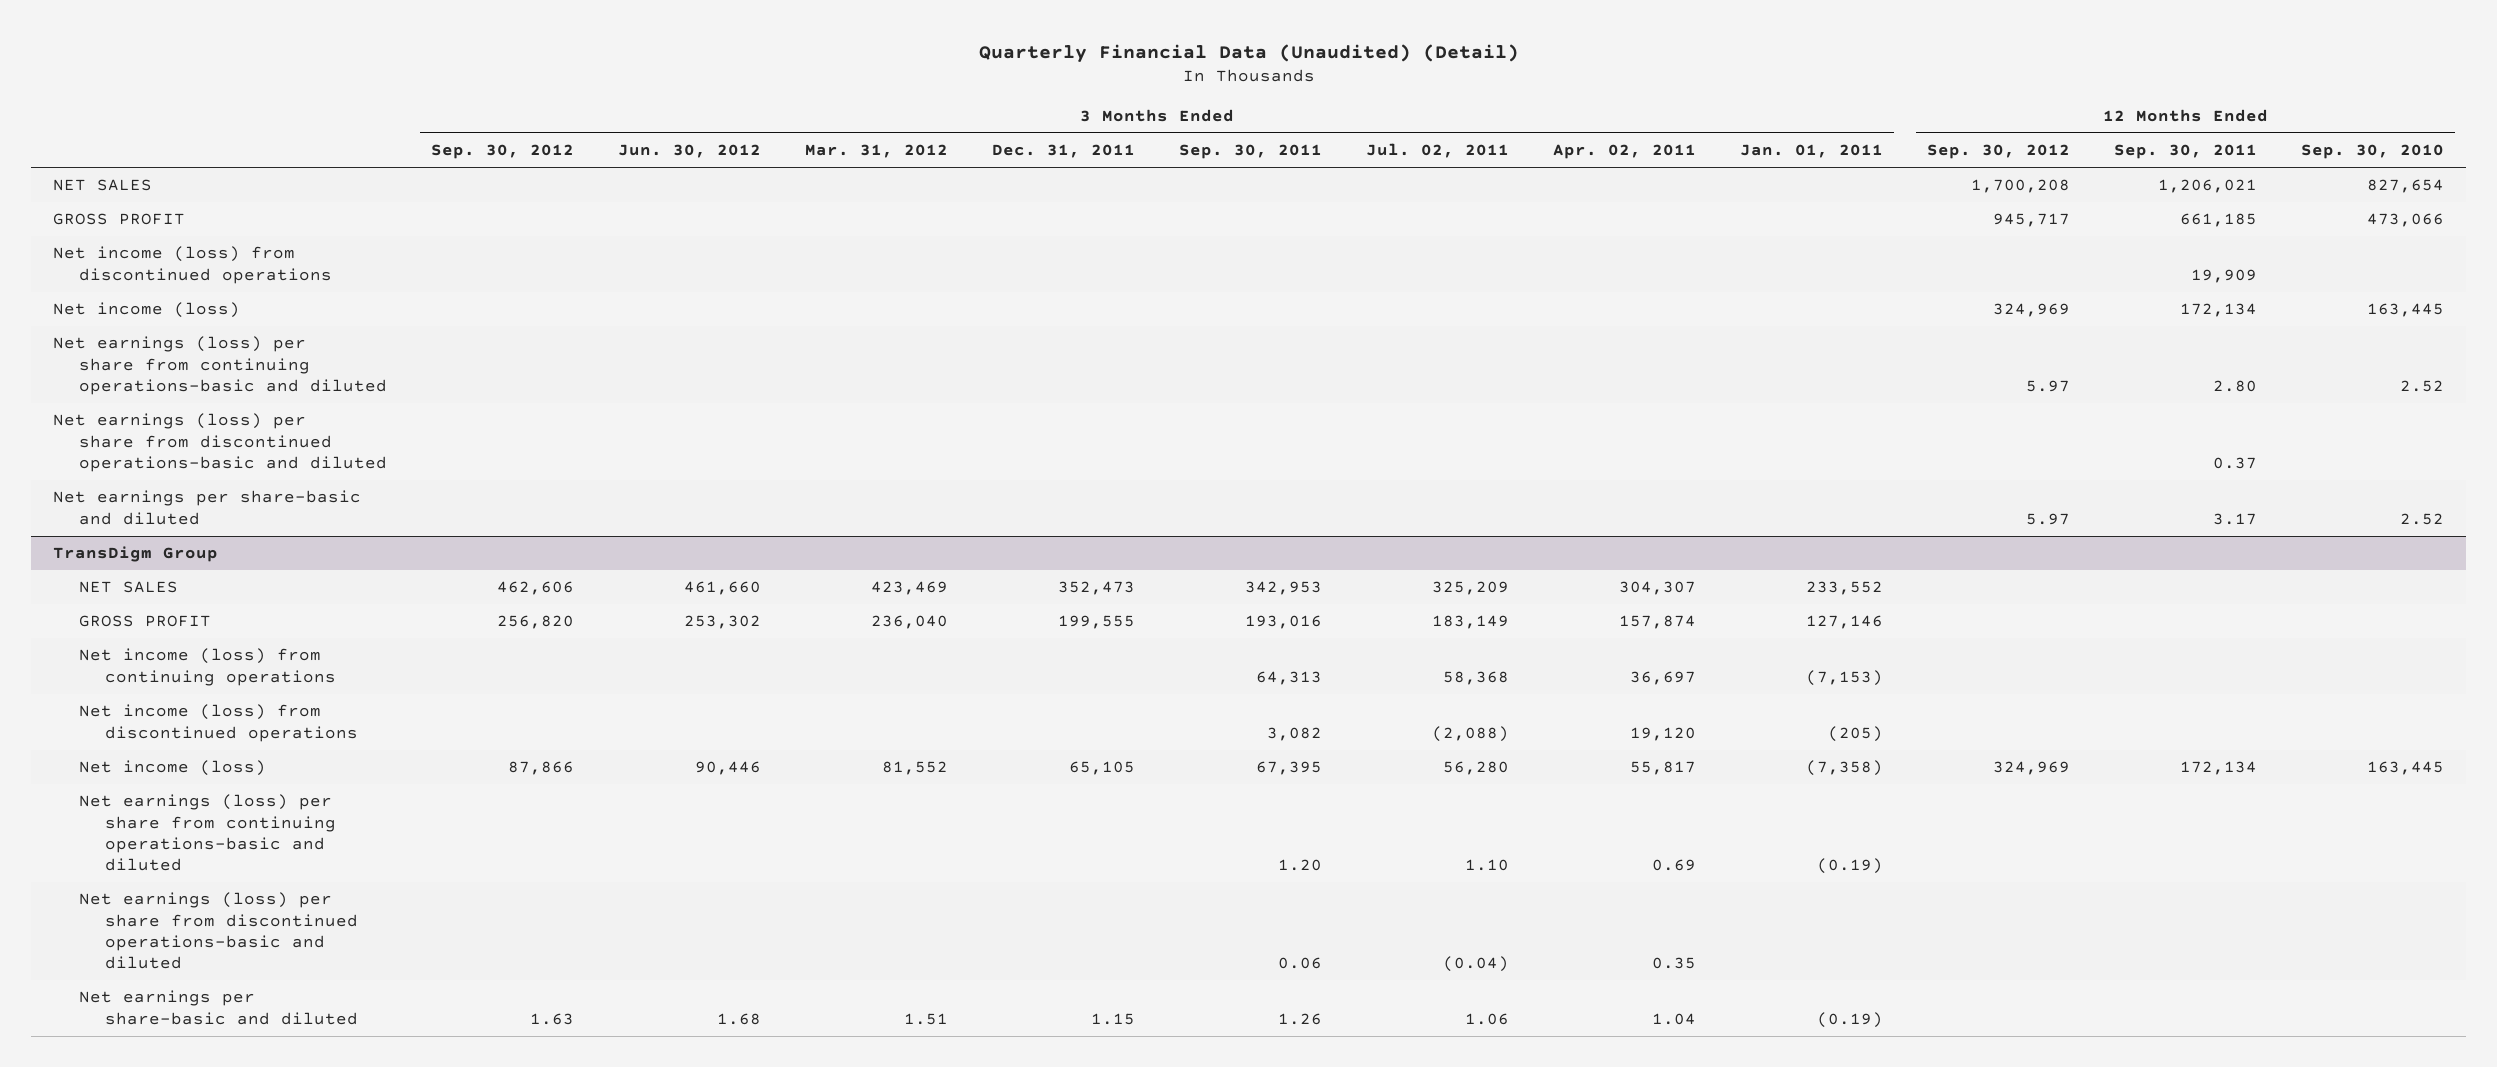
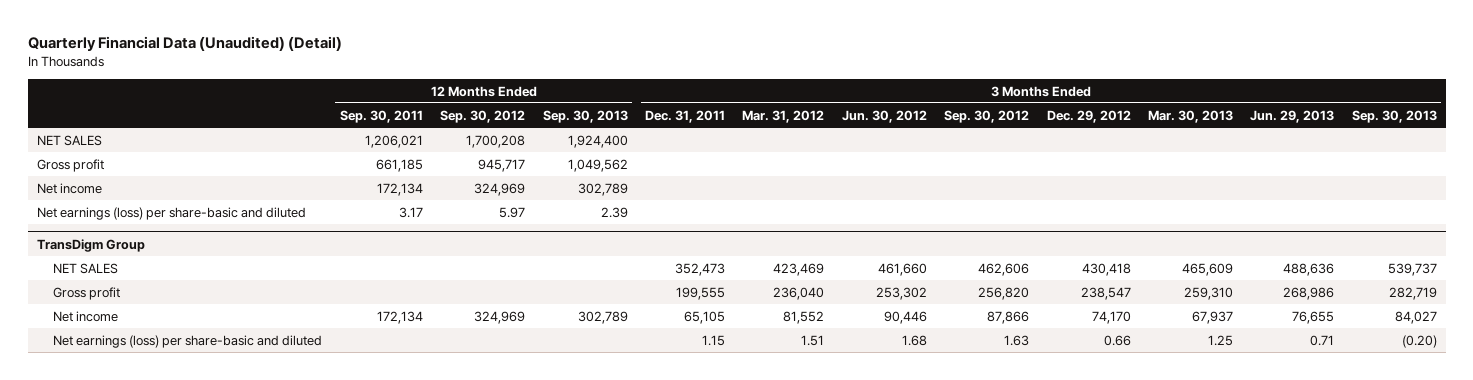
- | 3 Months Ended Sep. 30, 2012 | 3 Months Ended Jun. 30, 2012 | 3 Months Ended Mar. 31, 2012 | 3 Months Ended Dec. 31, 2011 | 3 Months Ended Sep. 30, 2011 | 3 Months Ended Jul. 02, 2011 | 3 Months Ended Apr. 02, 2011 | 3 Months Ended Jan. 01, 2011 | 12 Months Ended Sep. 30, 2012 | 12 Months Ended Sep. 30, 2011 | 12 Months Ended Sep. 30, 2010
+ | 12 Months Ended Sep. 30, 2011 | 12 Months Ended Sep. 30, 2012 | 12 Months Ended Sep. 30, 2013 | 3 Months Ended Dec. 31, 2011 | 3 Months Ended Mar. 31, 2012 | 3 Months Ended Jun. 30, 2012 | 3 Months Ended Sep. 30, 2012 | 3 Months Ended Dec. 29, 2012 | 3 Months Ended Mar. 30, 2013 | 3 Months Ended Jun. 29, 2013 | 3 Months Ended Sep. 30, 2013
- GROSS PROFIT | | | | | | | | | 945,717 | 661,185 | 473,066
- Net income (loss) from discontinued operations | | | | | | | | | | 19,909 |
- Net income (loss) | | | | | | | | | 324,969 | 172,134 | 163,445
- Net earnings (loss) per share from continuing operations-basic and diluted | | | | | | | | | 5.97 | 2.80 | 2.52
- Net earnings (loss) per share from discontinued operations-basic and diluted | | | | | | | | | | 0.37 |
- Net earnings per share-basic and diluted | | | | | | | | | 5.97 | 3.17 | 2.52
+ Gross profit | 661,185 | 945,717 | 1,049,562 | | | | | | | |
+ Net income | 172,134 | 324,969 | 302,789 | | | | | | | |
+ Net earnings (loss) per share-basic and diluted | 3.17 | 5.97 | 2.39 | | | | | | | |
@ TransDigm Group
- GROSS PROFIT | 256,820 | 253,302 | 236,040 | 199,555 | 193,016 | 183,149 | 157,874 | 127,146 | | |
- Net income (loss) from continuing operations | | | | | 64,313 | 58,368 | 36,697 | (7,153) | | |
- Net income (loss) from discontinued operations | | | | | 3,082 | (2,088) | 19,120 | (205) | | |
- Net income (loss) | 87,866 | 90,446 | 81,552 | 65,105 | 67,395 | 56,280 | 55,817 | (7,358) | 324,969 | 172,134 | 163,445
- Net earnings (loss) per share from continuing operations-basic and diluted | | | | | 1.20 | 1.10 | 0.69 | (0.19) | | |
- Net earnings (loss) per share from discontinued operations-basic and diluted | | | | | 0.06 | (0.04) | 0.35 | | | |
- Net earnings per share-basic and diluted | 1.63 | 1.68 | 1.51 | 1.15 | 1.26 | 1.06 | 1.04 | (0.19) | | |
+ Gross profit | | | | 199,555 | 236,040 | 253,302 | 256,820 | 238,547 | 259,310 | 268,986 | 282,719
+ Net income | 172,134 | 324,969 | 302,789 | 65,105 | 81,552 | 90,446 | 87,866 | 74,170 | 67,937 | 76,655 | 84,027
+ Net earnings (loss) per share-basic and diluted | | | | 1.15 | 1.51 | 1.68 | 1.63 | 0.66 | 1.25 | 0.71 | (0.20)

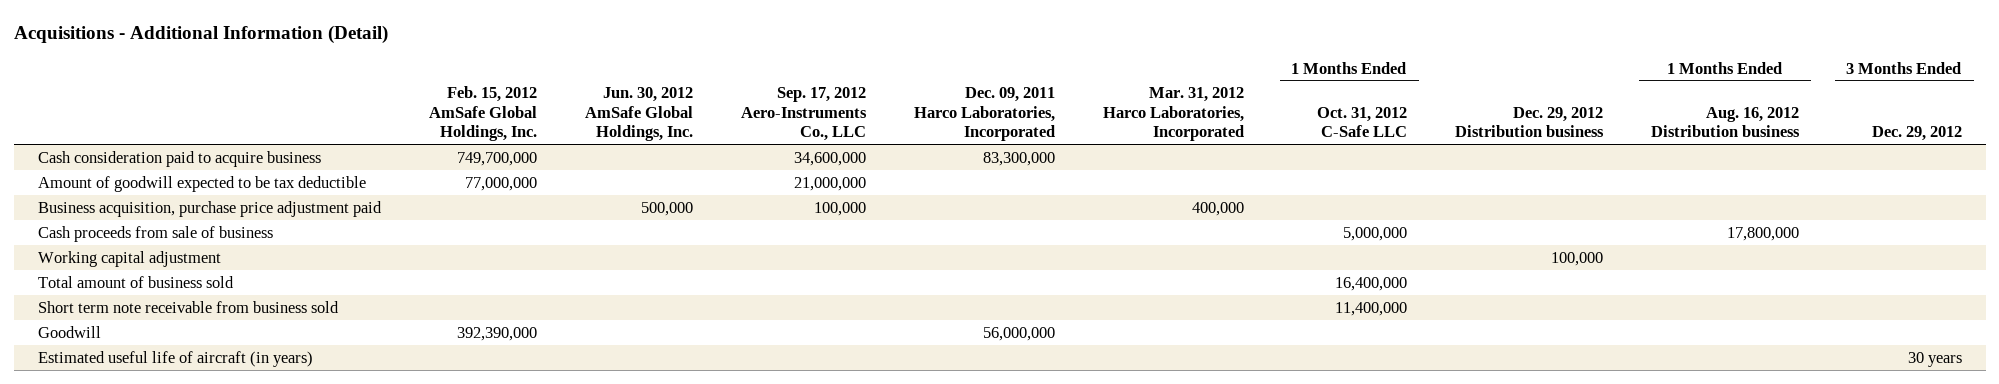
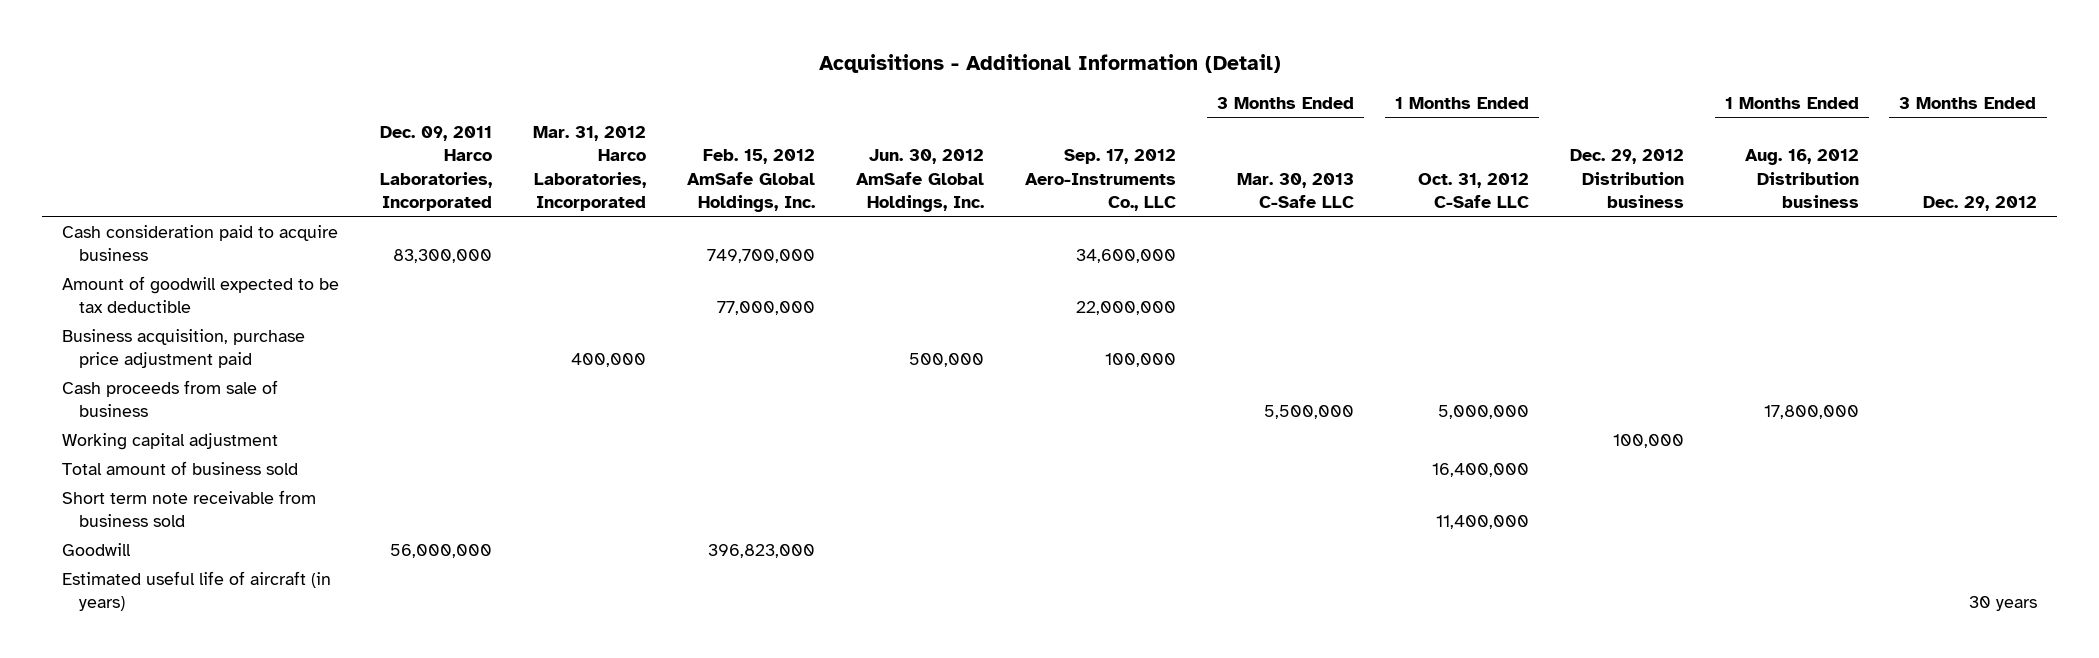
- | Feb. 15, 2012 AmSafe Global Holdings, Inc. | Jun. 30, 2012 AmSafe Global Holdings, Inc. | Sep. 17, 2012 Aero-Instruments Co., LLC | Dec. 09, 2011 Harco Laboratories, Incorporated | Mar. 31, 2012 Harco Laboratories, Incorporated | 1 Months Ended Oct. 31, 2012 C-Safe LLC | Dec. 29, 2012 Distribution business | 1 Months Ended Aug. 16, 2012 Distribution business | 3 Months Ended Dec. 29, 2012
+ | Dec. 09, 2011 Harco Laboratories, Incorporated | Mar. 31, 2012 Harco Laboratories, Incorporated | Feb. 15, 2012 AmSafe Global Holdings, Inc. | Jun. 30, 2012 AmSafe Global Holdings, Inc. | Sep. 17, 2012 Aero-Instruments Co., LLC | 3 Months Ended Mar. 30, 2013 C-Safe LLC | 1 Months Ended Oct. 31, 2012 C-Safe LLC | Dec. 29, 2012 Distribution business | 1 Months Ended Aug. 16, 2012 Distribution business | 3 Months Ended Dec. 29, 2012
- Amount of goodwill expected to be tax deductible | 77,000,000 | | 21,000,000 | | | | | |
+ Amount of goodwill expected to be tax deductible | | | 77,000,000 | | 22,000,000 | | | | |
- Goodwill | 392,390,000 | | | 56,000,000 | | | | |
+ Goodwill | 56,000,000 | | 396,823,000 | | | | | | |

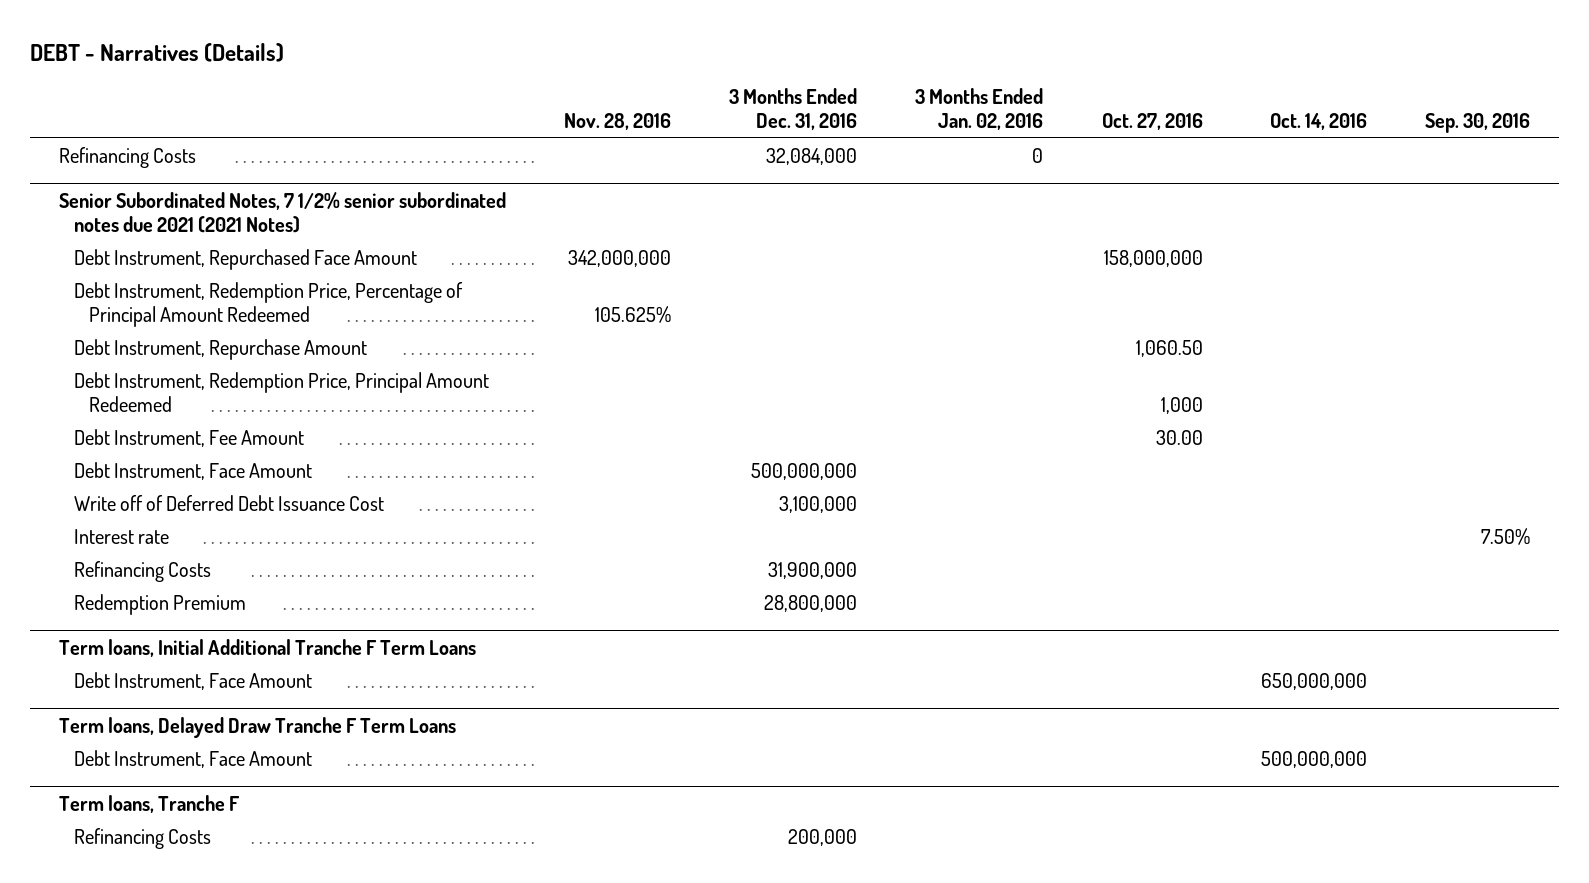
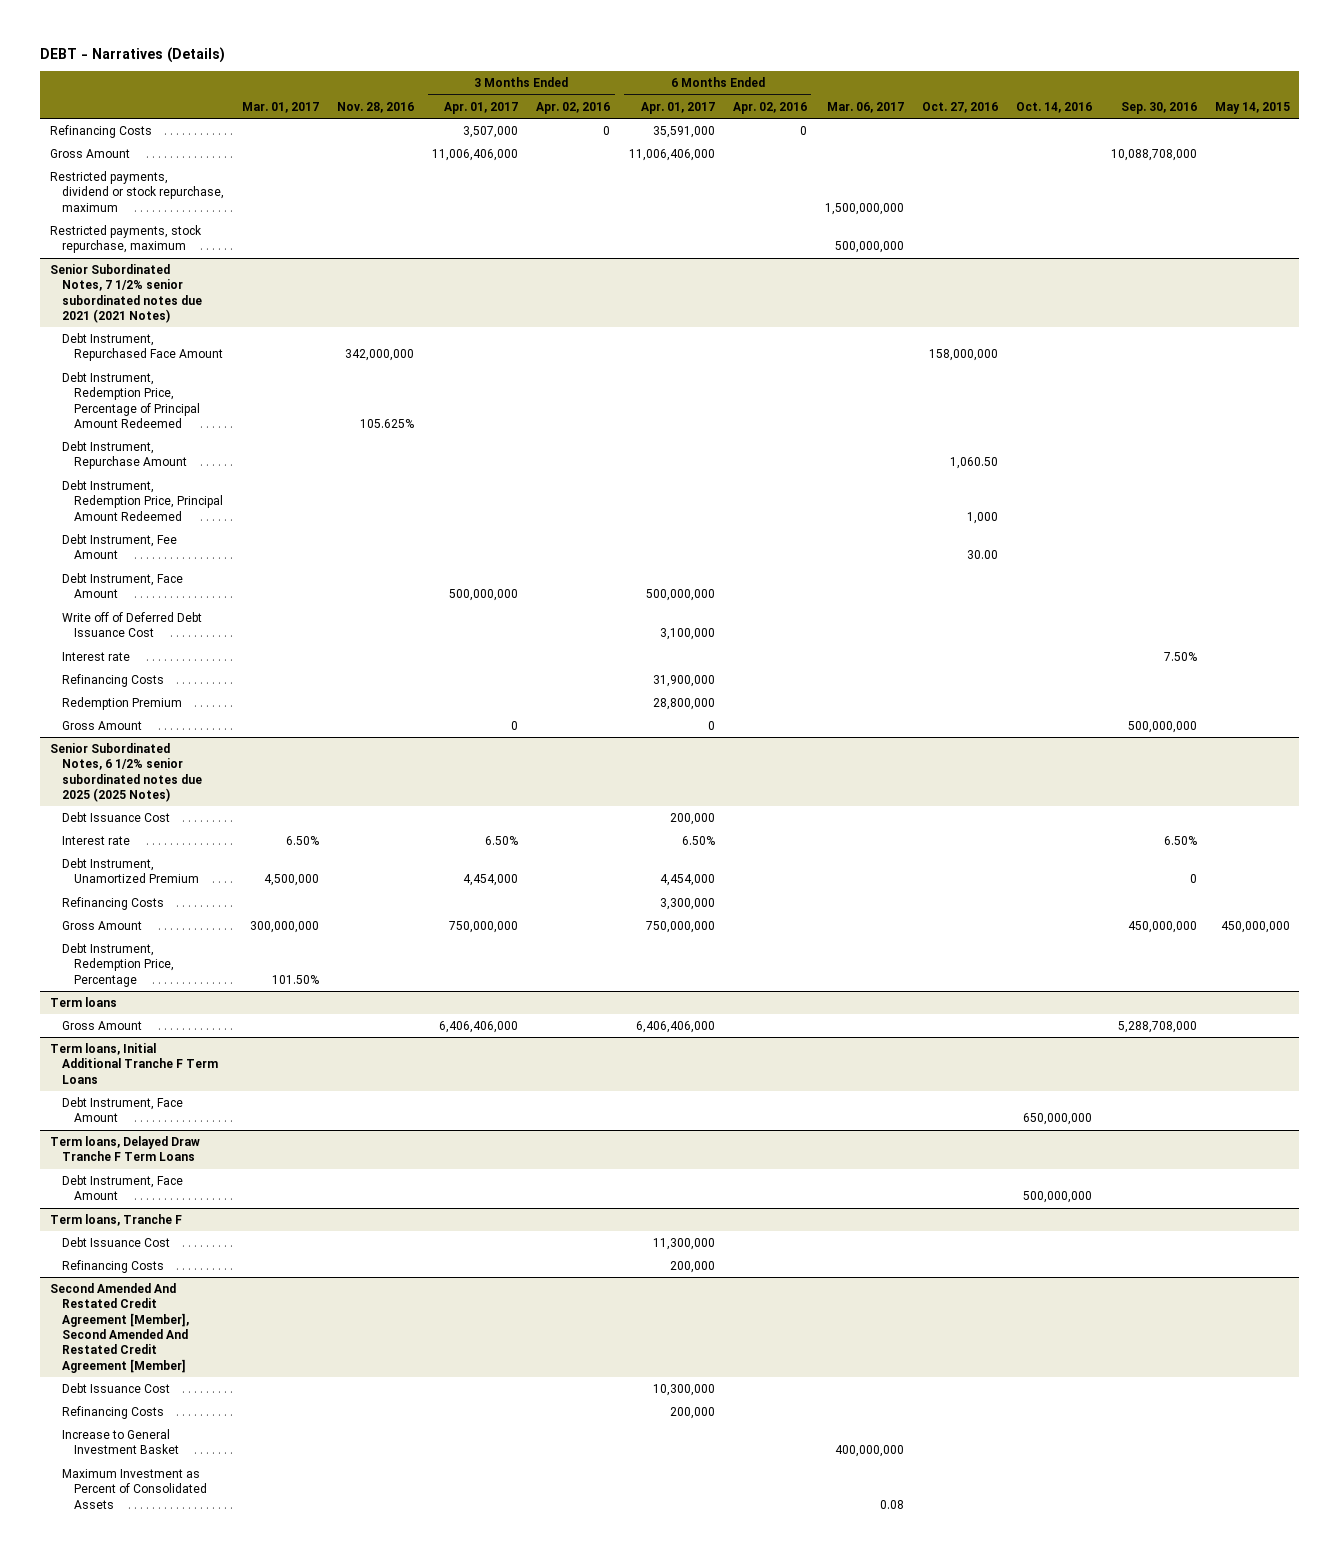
- | Nov. 28, 2016 | 3 Months Ended Dec. 31, 2016 | 3 Months Ended Jan. 02, 2016 | Oct. 27, 2016 | Oct. 14, 2016 | Sep. 30, 2016
+ | Mar. 01, 2017 | Nov. 28, 2016 | 3 Months Ended Apr. 01, 2017 | 3 Months Ended Apr. 02, 2016 | 6 Months Ended Apr. 01, 2017 | 6 Months Ended Apr. 02, 2016 | Mar. 06, 2017 | Oct. 27, 2016 | Oct. 14, 2016 | Sep. 30, 2016 | May 14, 2015
+ Gross Amount | | | 11,006,406,000 | | 11,006,406,000 | | | | | 10,088,708,000 |
+ Restricted payments, dividend or stock repurchase, maximum | | | | | | | 1,500,000,000 | | | |
+ Restricted payments, stock repurchase, maximum | | | | | | | 500,000,000 | | | |
@ Senior Subordinated Notes, 7 1/2% senior subordinated notes due 2021 (2021 Notes)
+ Gross Amount | | | 0 | | 0 | | | | | 500,000,000 |
+ Senior Subordinated Notes, 6 1/2% senior subordinated notes due 2025 (2025 Notes)
+ Debt Issuance Cost | | | | | 200,000 | | | | | |
+ Interest rate | 6.50% | | 6.50% | | 6.50% | | | | | 6.50% |
+ Debt Instrument, Unamortized Premium | 4,500,000 | | 4,454,000 | | 4,454,000 | | | | | 0 |
+ Refinancing Costs | | | | | 3,300,000 | | | | | |
+ Gross Amount | 300,000,000 | | 750,000,000 | | 750,000,000 | | | | | 450,000,000 | 450,000,000
+ Debt Instrument, Redemption Price, Percentage | 101.50% | | | | | | | | | |
+ Term loans
+ Gross Amount | | | 6,406,406,000 | | 6,406,406,000 | | | | | 5,288,708,000 |
@ Term loans, Tranche F
+ Debt Issuance Cost | | | | | 11,300,000 | | | | | |
+ Second Amended And Restated Credit Agreement [Member], Second Amended And Restated Credit Agreement [Member]
+ Debt Issuance Cost | | | | | 10,300,000 | | | | | |
+ Refinancing Costs | | | | | 200,000 | | | | | |
+ Increase to General Investment Basket | | | | | | | 400,000,000 | | | |
+ Maximum Investment as Percent of Consolidated Assets | | | | | | | 0.08 | | | |

